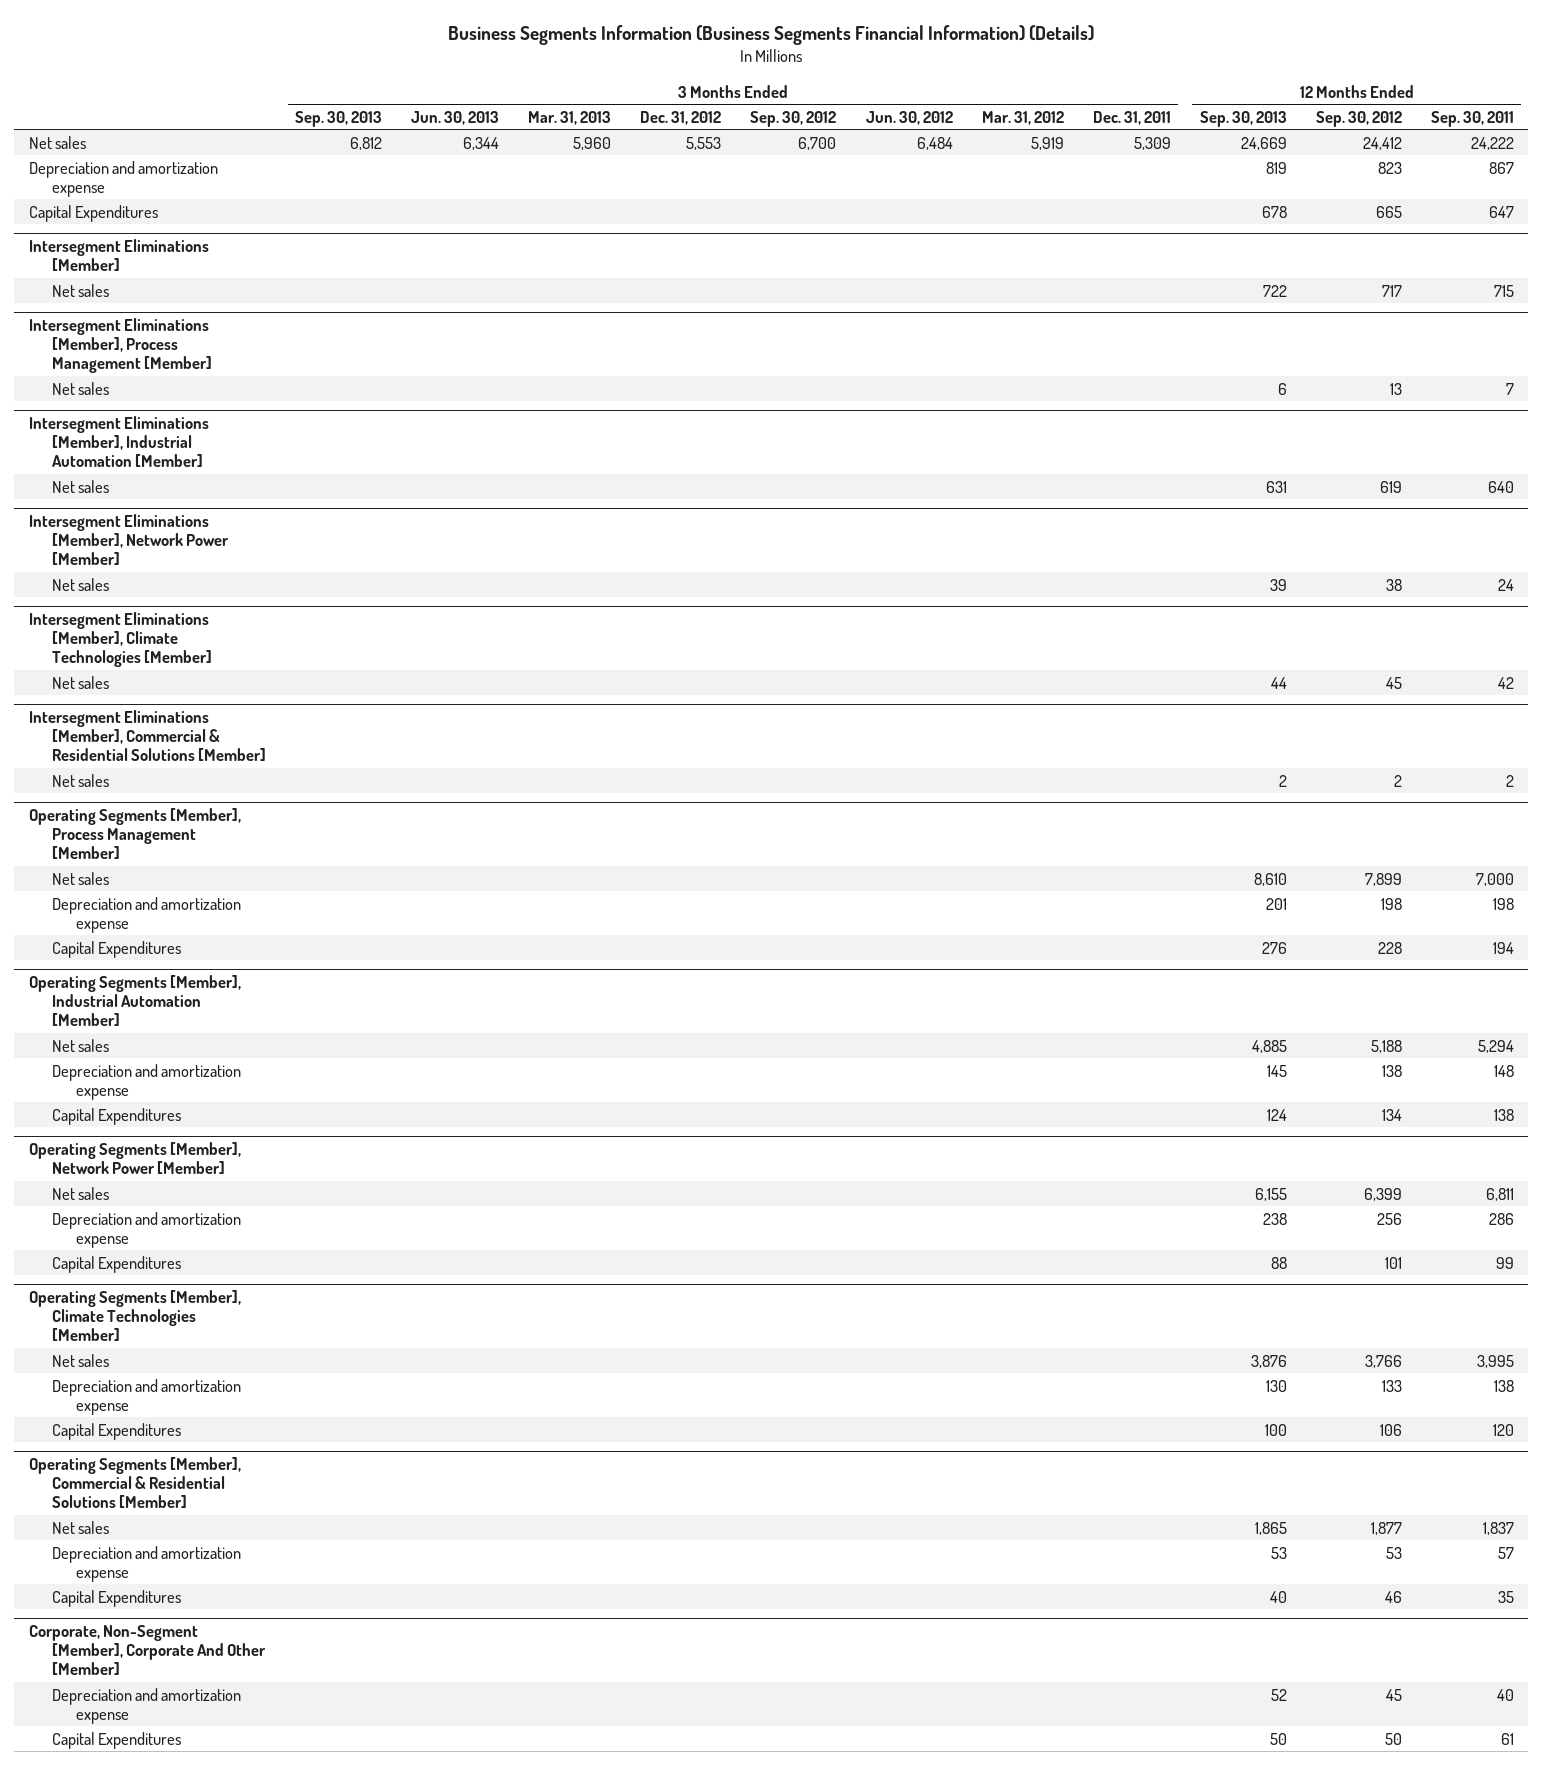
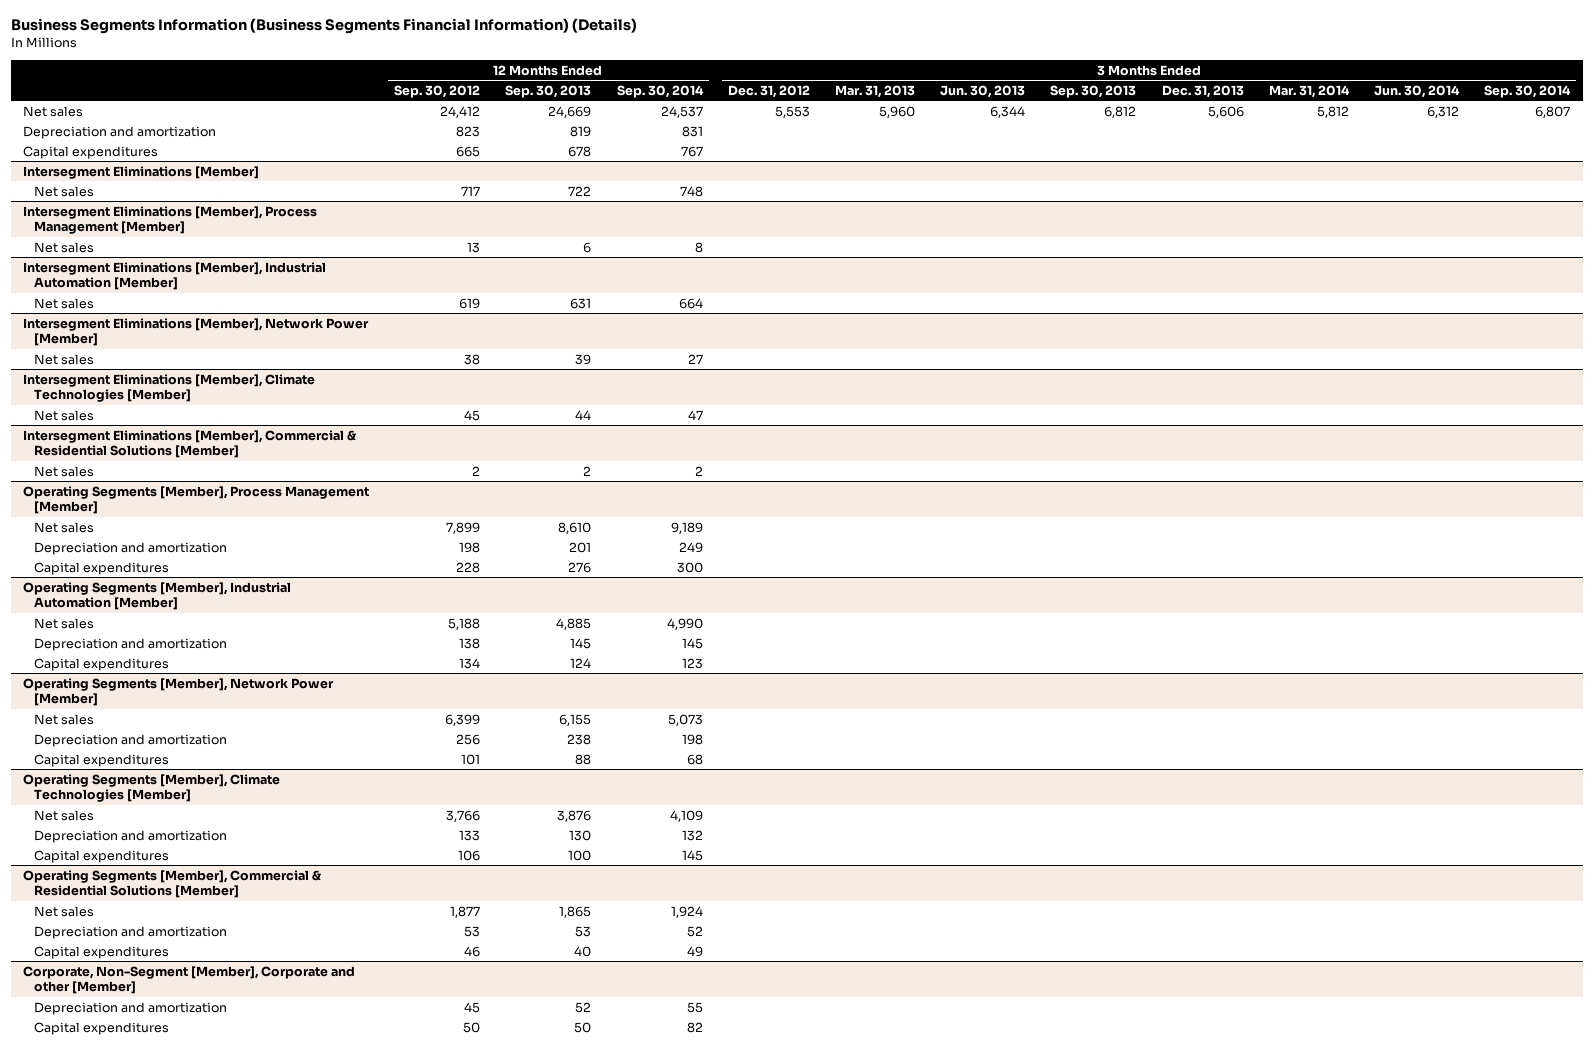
- | 3 Months Ended Sep. 30, 2013 | 3 Months Ended Jun. 30, 2013 | 3 Months Ended Mar. 31, 2013 | 3 Months Ended Dec. 31, 2012 | 3 Months Ended Sep. 30, 2012 | 3 Months Ended Jun. 30, 2012 | 3 Months Ended Mar. 31, 2012 | 3 Months Ended Dec. 31, 2011 | 12 Months Ended Sep. 30, 2013 | 12 Months Ended Sep. 30, 2012 | 12 Months Ended Sep. 30, 2011
+ | 12 Months Ended Sep. 30, 2012 | 12 Months Ended Sep. 30, 2013 | 12 Months Ended Sep. 30, 2014 | 3 Months Ended Dec. 31, 2012 | 3 Months Ended Mar. 31, 2013 | 3 Months Ended Jun. 30, 2013 | 3 Months Ended Sep. 30, 2013 | 3 Months Ended Dec. 31, 2013 | 3 Months Ended Mar. 31, 2014 | 3 Months Ended Jun. 30, 2014 | 3 Months Ended Sep. 30, 2014
- Depreciation and amortization expense | | | | | | | | | 819 | 823 | 867
- Capital Expenditures | | | | | | | | | 678 | 665 | 647
+ Depreciation and amortization | 823 | 819 | 831 | | | | | | | |
+ Capital expenditures | 665 | 678 | 767 | | | | | | | |
@ Operating Segments [Member], Process Management [Member]
- Depreciation and amortization expense | | | | | | | | | 201 | 198 | 198
- Capital Expenditures | | | | | | | | | 276 | 228 | 194
+ Depreciation and amortization | 198 | 201 | 249 | | | | | | | |
+ Capital expenditures | 228 | 276 | 300 | | | | | | | |
@ Operating Segments [Member], Industrial Automation [Member]
- Depreciation and amortization expense | | | | | | | | | 145 | 138 | 148
- Capital Expenditures | | | | | | | | | 124 | 134 | 138
+ Depreciation and amortization | 138 | 145 | 145 | | | | | | | |
+ Capital expenditures | 134 | 124 | 123 | | | | | | | |
@ Operating Segments [Member], Network Power [Member]
- Depreciation and amortization expense | | | | | | | | | 238 | 256 | 286
- Capital Expenditures | | | | | | | | | 88 | 101 | 99
+ Depreciation and amortization | 256 | 238 | 198 | | | | | | | |
+ Capital expenditures | 101 | 88 | 68 | | | | | | | |
@ Operating Segments [Member], Climate Technologies [Member]
- Depreciation and amortization expense | | | | | | | | | 130 | 133 | 138
- Capital Expenditures | | | | | | | | | 100 | 106 | 120
+ Depreciation and amortization | 133 | 130 | 132 | | | | | | | |
+ Capital expenditures | 106 | 100 | 145 | | | | | | | |
@ Operating Segments [Member], Commercial & Residential Solutions [Member]
- Depreciation and amortization expense | | | | | | | | | 53 | 53 | 57
- Capital Expenditures | | | | | | | | | 40 | 46 | 35
- Corporate, Non-Segment [Member], Corporate And Other [Member]
- Depreciation and amortization expense | | | | | | | | | 52 | 45 | 40
- Capital Expenditures | | | | | | | | | 50 | 50 | 61
@ Operating Segments [Member], Commercial & Residential Solutions [Member]
+ Depreciation and amortization | 53 | 53 | 52 | | | | | | | |
+ Capital expenditures | 46 | 40 | 49 | | | | | | | |
+ Corporate, Non-Segment [Member], Corporate and other [Member]
+ Depreciation and amortization | 45 | 52 | 55 | | | | | | | |
+ Capital expenditures | 50 | 50 | 82 | | | | | | | |

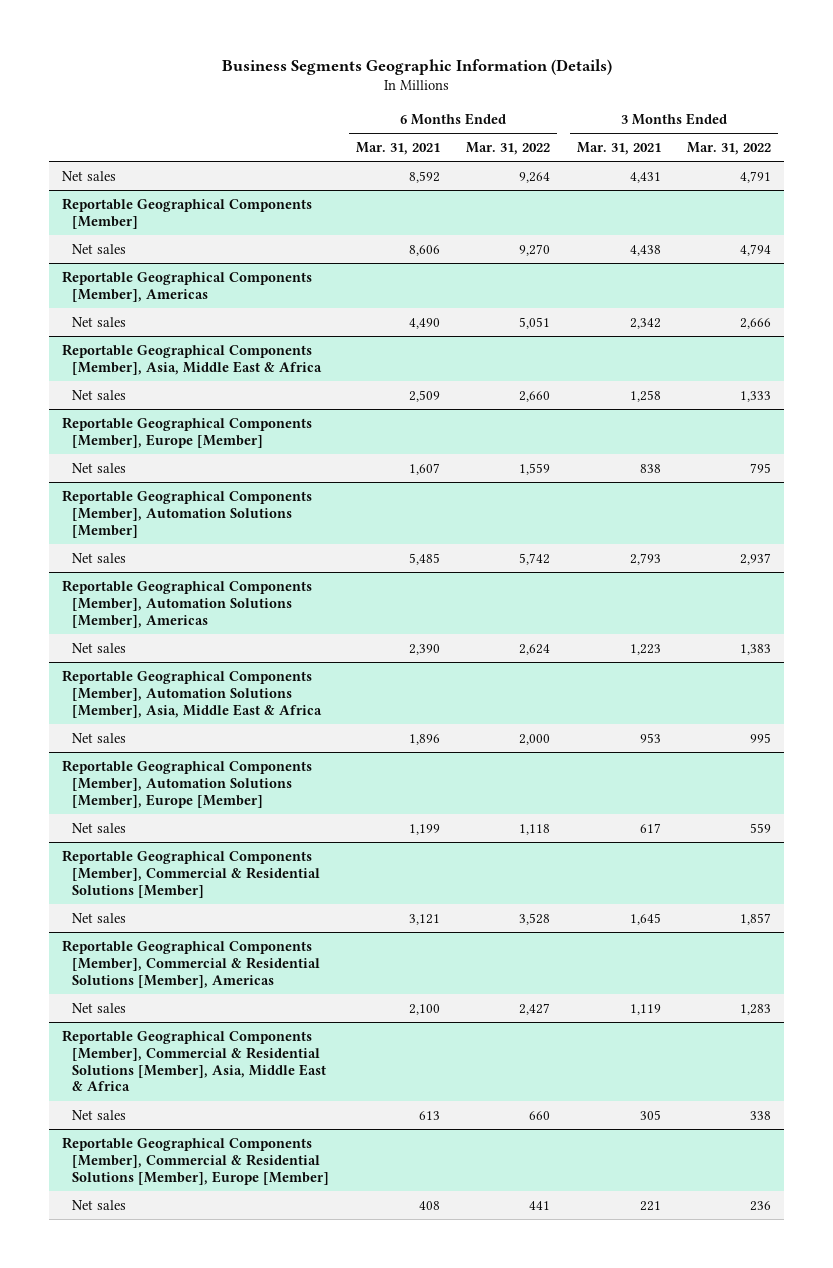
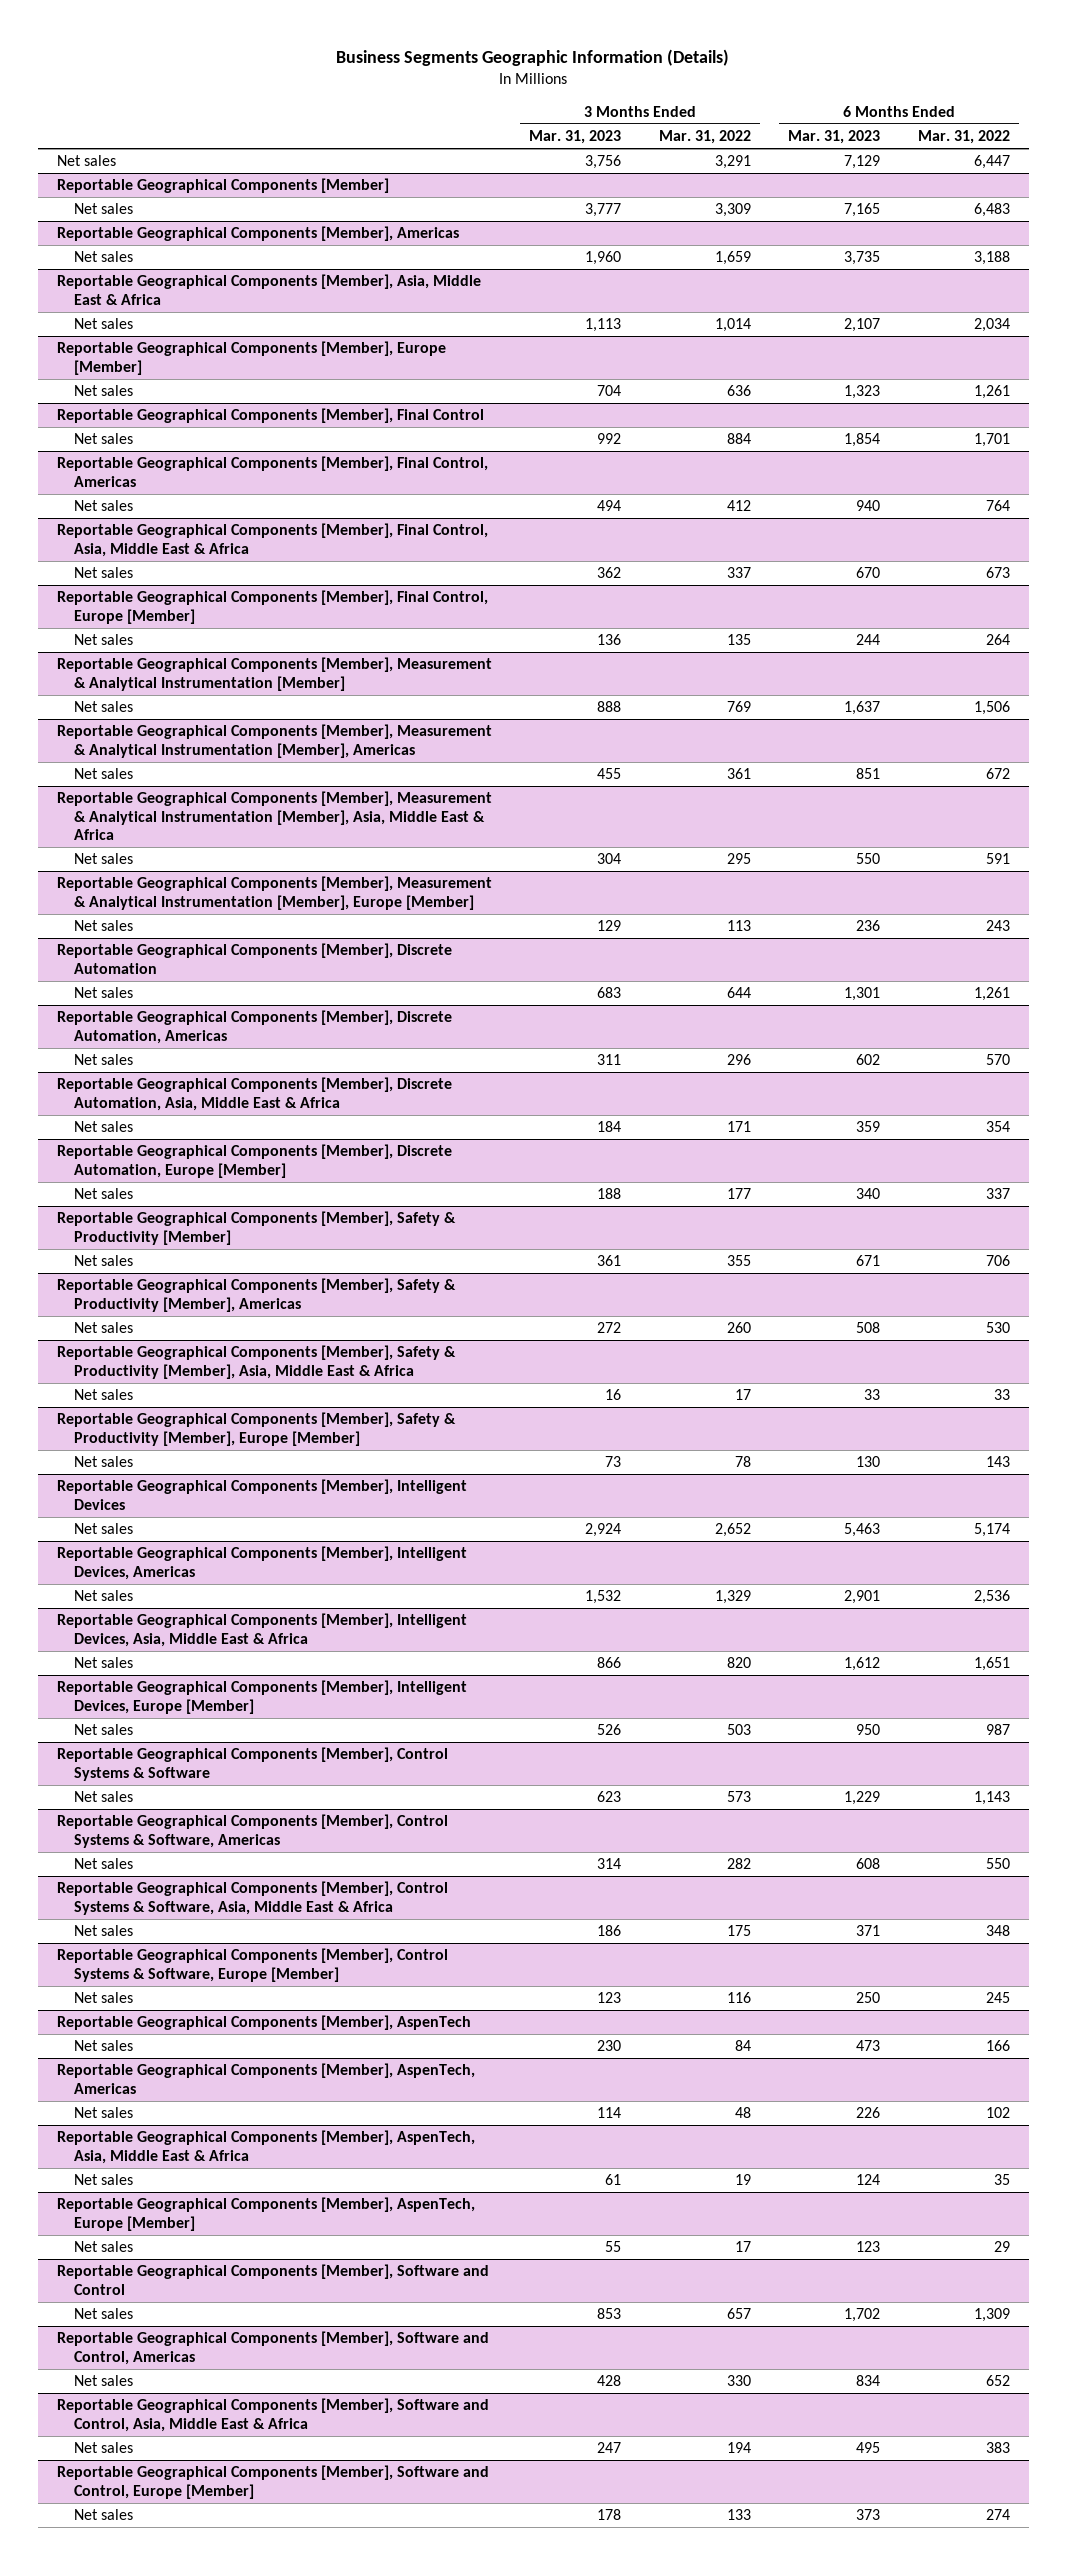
- | 6 Months Ended Mar. 31, 2021 | 6 Months Ended Mar. 31, 2022 | 3 Months Ended Mar. 31, 2021 | 3 Months Ended Mar. 31, 2022
+ | 3 Months Ended Mar. 31, 2023 | 3 Months Ended Mar. 31, 2022 | 6 Months Ended Mar. 31, 2023 | 6 Months Ended Mar. 31, 2022
- Net sales | 8,592 | 9,264 | 4,431 | 4,791
+ Net sales | 3,756 | 3,291 | 7,129 | 6,447
@ Reportable Geographical Components [Member]
- Net sales | 8,606 | 9,270 | 4,438 | 4,794
+ Net sales | 3,777 | 3,309 | 7,165 | 6,483
@ Reportable Geographical Components [Member], Americas
- Net sales | 4,490 | 5,051 | 2,342 | 2,666
+ Net sales | 1,960 | 1,659 | 3,735 | 3,188
@ Reportable Geographical Components [Member], Asia, Middle East & Africa
- Net sales | 2,509 | 2,660 | 1,258 | 1,333
+ Net sales | 1,113 | 1,014 | 2,107 | 2,034
@ Reportable Geographical Components [Member], Europe [Member]
- Net sales | 1,607 | 1,559 | 838 | 795
- Reportable Geographical Components [Member], Automation Solutions [Member]
- Net sales | 5,485 | 5,742 | 2,793 | 2,937
- Reportable Geographical Components [Member], Automation Solutions [Member], Americas
- Net sales | 2,390 | 2,624 | 1,223 | 1,383
- Reportable Geographical Components [Member], Automation Solutions [Member], Asia, Middle East & Africa
- Net sales | 1,896 | 2,000 | 953 | 995
- Reportable Geographical Components [Member], Automation Solutions [Member], Europe [Member]
- Net sales | 1,199 | 1,118 | 617 | 559
- Reportable Geographical Components [Member], Commercial & Residential Solutions [Member]
- Net sales | 3,121 | 3,528 | 1,645 | 1,857
- Reportable Geographical Components [Member], Commercial & Residential Solutions [Member], Americas
- Net sales | 2,100 | 2,427 | 1,119 | 1,283
- Reportable Geographical Components [Member], Commercial & Residential Solutions [Member], Asia, Middle East & Africa
- Net sales | 613 | 660 | 305 | 338
- Reportable Geographical Components [Member], Commercial & Residential Solutions [Member], Europe [Member]
- Net sales | 408 | 441 | 221 | 236
@ Reportable Geographical Components [Member], Europe [Member]
+ Net sales | 704 | 636 | 1,323 | 1,261
+ Reportable Geographical Components [Member], Final Control
+ Net sales | 992 | 884 | 1,854 | 1,701
+ Reportable Geographical Components [Member], Final Control, Americas
+ Net sales | 494 | 412 | 940 | 764
+ Reportable Geographical Components [Member], Final Control, Asia, Middle East & Africa
+ Net sales | 362 | 337 | 670 | 673
+ Reportable Geographical Components [Member], Final Control, Europe [Member]
+ Net sales | 136 | 135 | 244 | 264
+ Reportable Geographical Components [Member], Measurement & Analytical Instrumentation [Member]
+ Net sales | 888 | 769 | 1,637 | 1,506
+ Reportable Geographical Components [Member], Measurement & Analytical Instrumentation [Member], Americas
+ Net sales | 455 | 361 | 851 | 672
+ Reportable Geographical Components [Member], Measurement & Analytical Instrumentation [Member], Asia, Middle East & Africa
+ Net sales | 304 | 295 | 550 | 591
+ Reportable Geographical Components [Member], Measurement & Analytical Instrumentation [Member], Europe [Member]
+ Net sales | 129 | 113 | 236 | 243
+ Reportable Geographical Components [Member], Discrete Automation
+ Net sales | 683 | 644 | 1,301 | 1,261
+ Reportable Geographical Components [Member], Discrete Automation, Americas
+ Net sales | 311 | 296 | 602 | 570
+ Reportable Geographical Components [Member], Discrete Automation, Asia, Middle East & Africa
+ Net sales | 184 | 171 | 359 | 354
+ Reportable Geographical Components [Member], Discrete Automation, Europe [Member]
+ Net sales | 188 | 177 | 340 | 337
+ Reportable Geographical Components [Member], Safety & Productivity [Member]
+ Net sales | 361 | 355 | 671 | 706
+ Reportable Geographical Components [Member], Safety & Productivity [Member], Americas
+ Net sales | 272 | 260 | 508 | 530
+ Reportable Geographical Components [Member], Safety & Productivity [Member], Asia, Middle East & Africa
+ Net sales | 16 | 17 | 33 | 33
+ Reportable Geographical Components [Member], Safety & Productivity [Member], Europe [Member]
+ Net sales | 73 | 78 | 130 | 143
+ Reportable Geographical Components [Member], Intelligent Devices
+ Net sales | 2,924 | 2,652 | 5,463 | 5,174
+ Reportable Geographical Components [Member], Intelligent Devices, Americas
+ Net sales | 1,532 | 1,329 | 2,901 | 2,536
+ Reportable Geographical Components [Member], Intelligent Devices, Asia, Middle East & Africa
+ Net sales | 866 | 820 | 1,612 | 1,651
+ Reportable Geographical Components [Member], Intelligent Devices, Europe [Member]
+ Net sales | 526 | 503 | 950 | 987
+ Reportable Geographical Components [Member], Control Systems & Software
+ Net sales | 623 | 573 | 1,229 | 1,143
+ Reportable Geographical Components [Member], Control Systems & Software, Americas
+ Net sales | 314 | 282 | 608 | 550
+ Reportable Geographical Components [Member], Control Systems & Software, Asia, Middle East & Africa
+ Net sales | 186 | 175 | 371 | 348
+ Reportable Geographical Components [Member], Control Systems & Software, Europe [Member]
+ Net sales | 123 | 116 | 250 | 245
+ Reportable Geographical Components [Member], AspenTech
+ Net sales | 230 | 84 | 473 | 166
+ Reportable Geographical Components [Member], AspenTech, Americas
+ Net sales | 114 | 48 | 226 | 102
+ Reportable Geographical Components [Member], AspenTech, Asia, Middle East & Africa
+ Net sales | 61 | 19 | 124 | 35
+ Reportable Geographical Components [Member], AspenTech, Europe [Member]
+ Net sales | 55 | 17 | 123 | 29
+ Reportable Geographical Components [Member], Software and Control
+ Net sales | 853 | 657 | 1,702 | 1,309
+ Reportable Geographical Components [Member], Software and Control, Americas
+ Net sales | 428 | 330 | 834 | 652
+ Reportable Geographical Components [Member], Software and Control, Asia, Middle East & Africa
+ Net sales | 247 | 194 | 495 | 383
+ Reportable Geographical Components [Member], Software and Control, Europe [Member]
+ Net sales | 178 | 133 | 373 | 274

